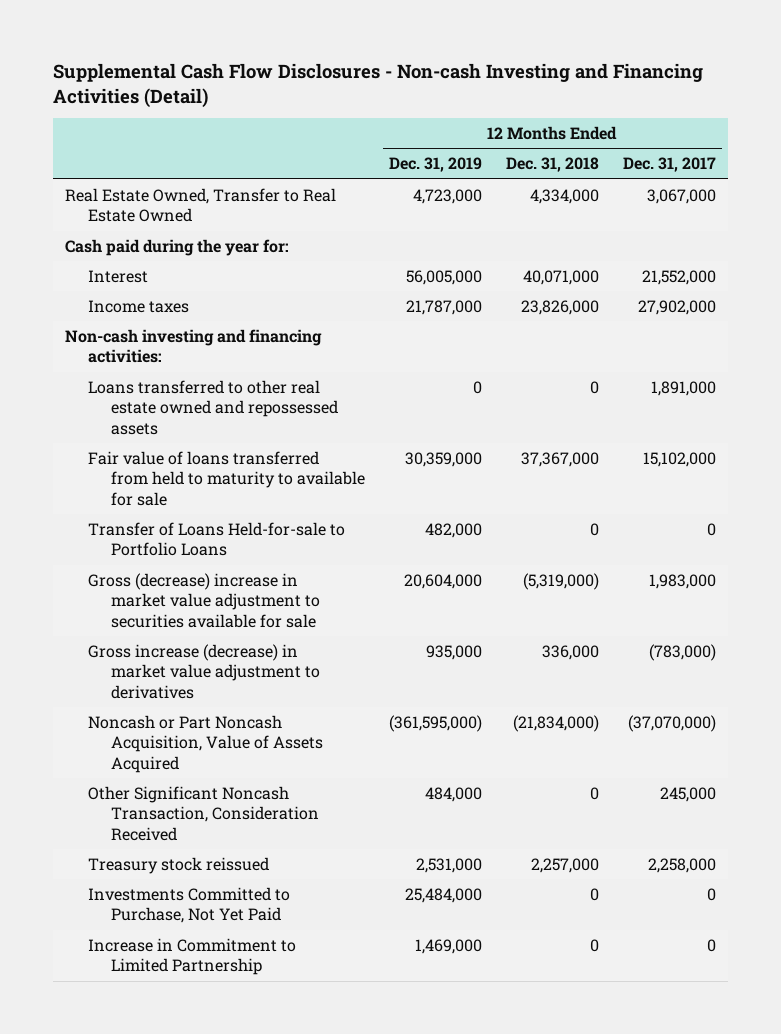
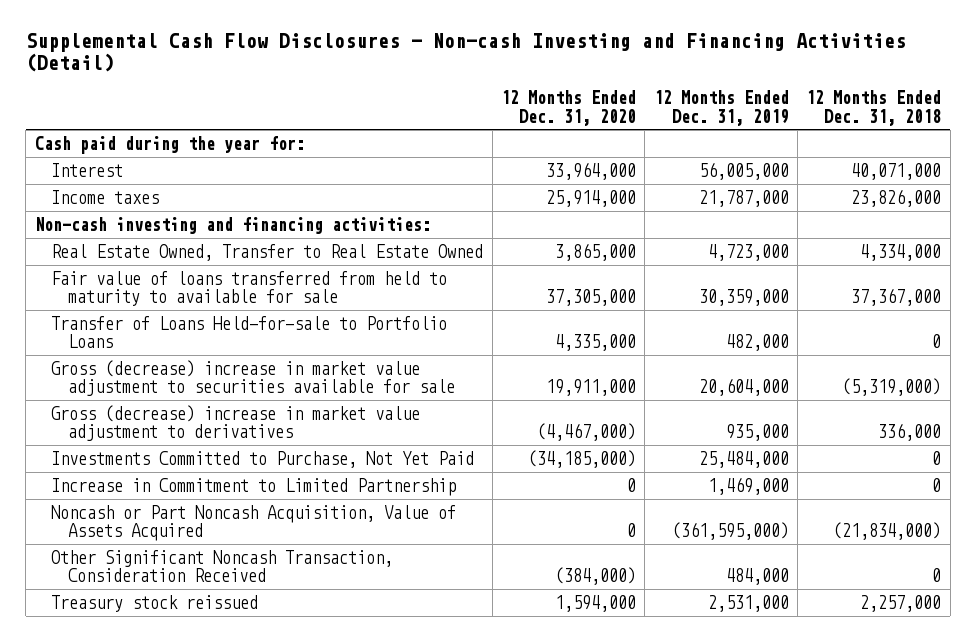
- | 12 Months Ended Dec. 31, 2019 | 12 Months Ended Dec. 31, 2018 | 12 Months Ended Dec. 31, 2017
+ | 12 Months Ended Dec. 31, 2020 | 12 Months Ended Dec. 31, 2019 | 12 Months Ended Dec. 31, 2018
- Loans transferred to other real estate owned and repossessed assets | 0 | 0 | 1,891,000
moved down: Real Estate Owned, Transfer to Real Estate Owned | 3,865,000 | 4,723,000 | 4,334,000
- Gross increase (decrease) in market value adjustment to derivatives | 935,000 | 336,000 | (783,000)
+ Gross (decrease) increase in market value adjustment to derivatives | (4,467,000) | 935,000 | 336,000
moved up: Investments Committed to Purchase, Not Yet Paid | (34,185,000) | 25,484,000 | 0
moved up: Increase in Commitment to Limited Partnership | 0 | 1,469,000 | 0

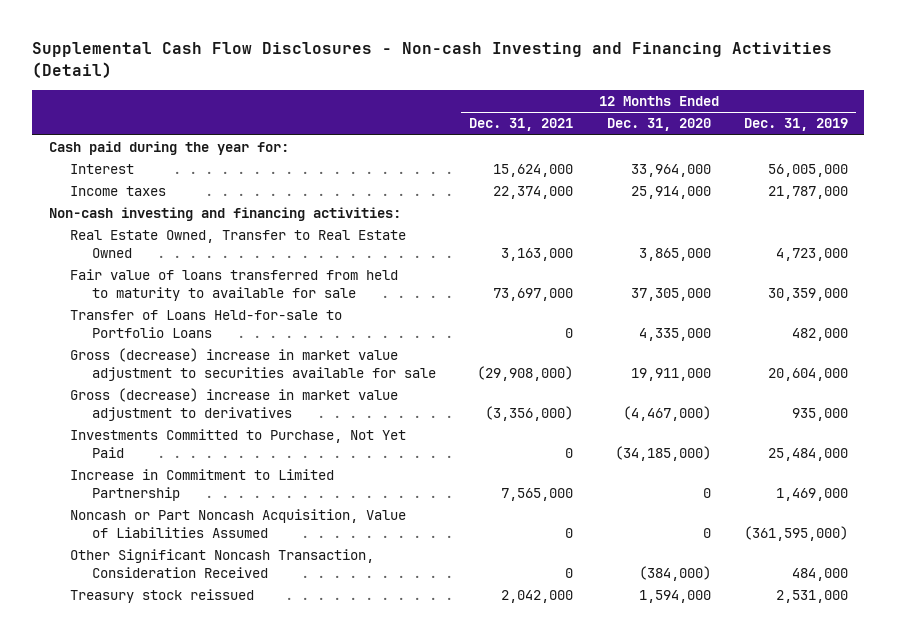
- | 12 Months Ended Dec. 31, 2020 | 12 Months Ended Dec. 31, 2019 | 12 Months Ended Dec. 31, 2018
+ | 12 Months Ended Dec. 31, 2021 | 12 Months Ended Dec. 31, 2020 | 12 Months Ended Dec. 31, 2019
- Noncash or Part Noncash Acquisition, Value of Assets Acquired | 0 | (361,595,000) | (21,834,000)
+ Noncash or Part Noncash Acquisition, Value of Liabilities Assumed | 0 | 0 | (361,595,000)

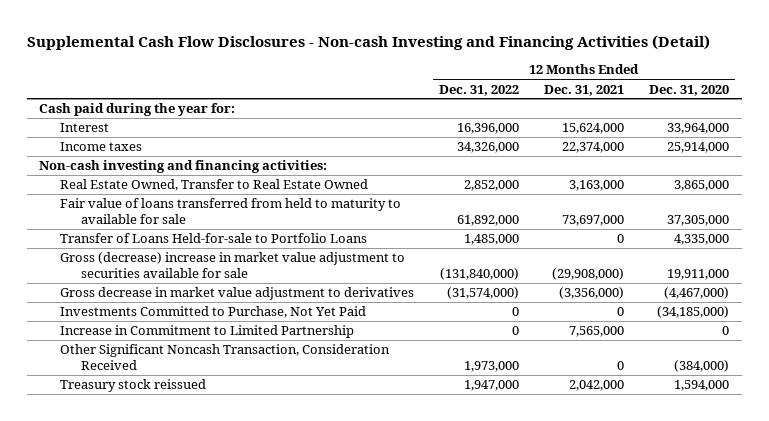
- | 12 Months Ended Dec. 31, 2021 | 12 Months Ended Dec. 31, 2020 | 12 Months Ended Dec. 31, 2019
+ | 12 Months Ended Dec. 31, 2022 | 12 Months Ended Dec. 31, 2021 | 12 Months Ended Dec. 31, 2020
- Gross (decrease) increase in market value adjustment to derivatives | (3,356,000) | (4,467,000) | 935,000
+ Gross decrease in market value adjustment to derivatives | (31,574,000) | (3,356,000) | (4,467,000)
- Noncash or Part Noncash Acquisition, Value of Liabilities Assumed | 0 | 0 | (361,595,000)

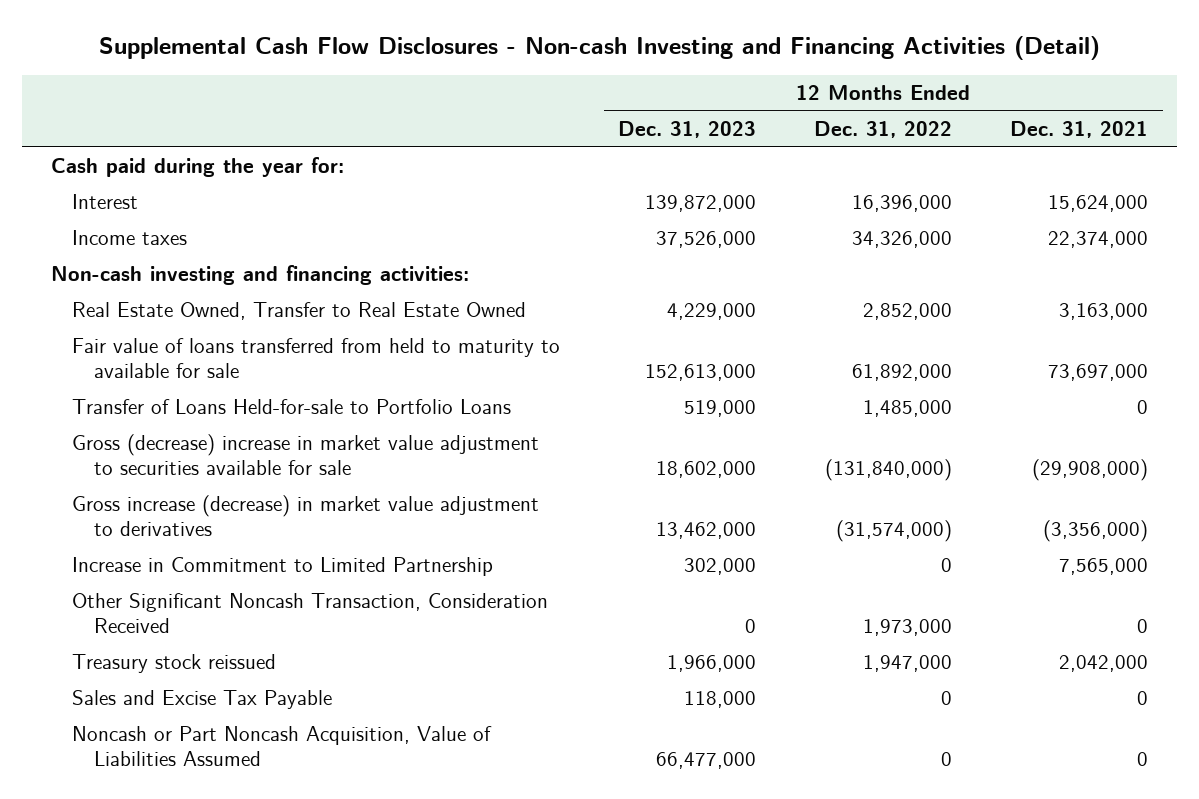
- | 12 Months Ended Dec. 31, 2022 | 12 Months Ended Dec. 31, 2021 | 12 Months Ended Dec. 31, 2020
+ | 12 Months Ended Dec. 31, 2023 | 12 Months Ended Dec. 31, 2022 | 12 Months Ended Dec. 31, 2021
- Gross decrease in market value adjustment to derivatives | (31,574,000) | (3,356,000) | (4,467,000)
- Investments Committed to Purchase, Not Yet Paid | 0 | 0 | (34,185,000)
+ Gross increase (decrease) in market value adjustment to derivatives | 13,462,000 | (31,574,000) | (3,356,000)
+ Sales and Excise Tax Payable | 118,000 | 0 | 0
+ Noncash or Part Noncash Acquisition, Value of Liabilities Assumed | 66,477,000 | 0 | 0

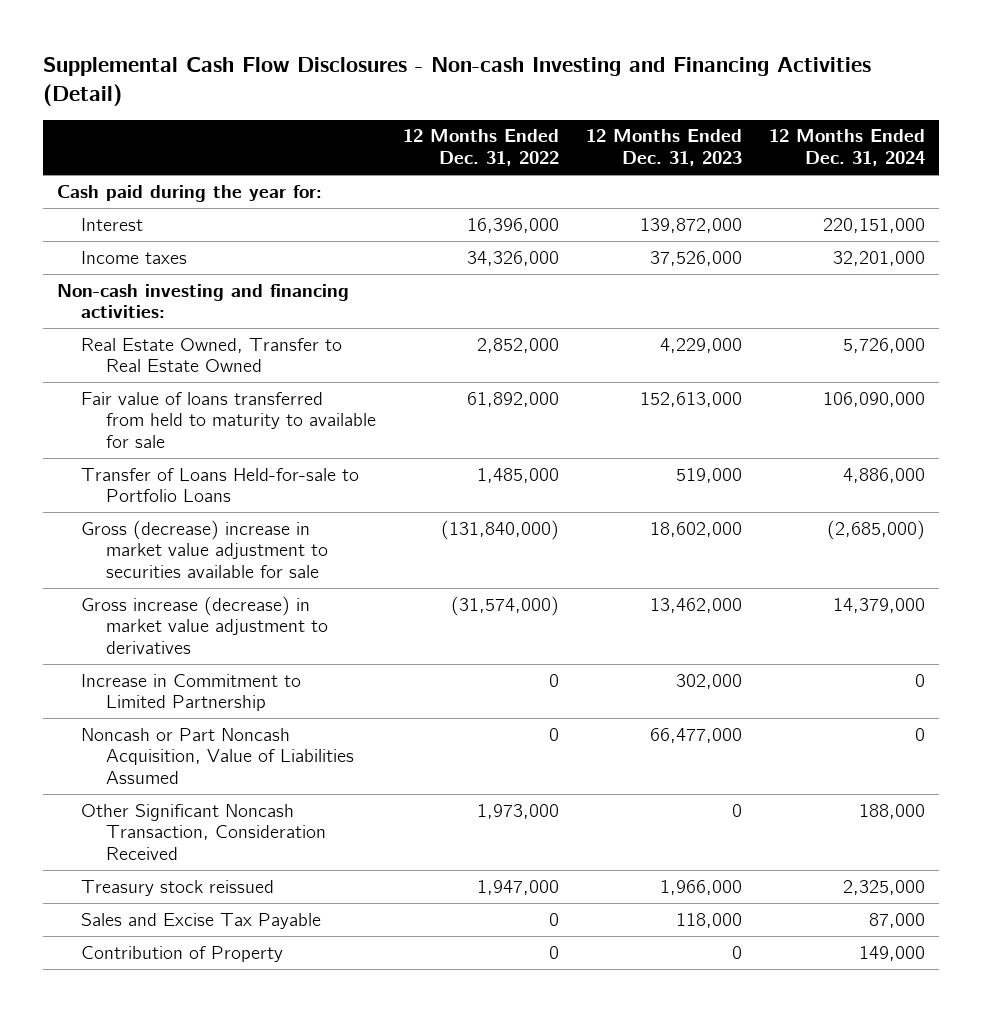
- | 12 Months Ended Dec. 31, 2023 | 12 Months Ended Dec. 31, 2022 | 12 Months Ended Dec. 31, 2021
+ | 12 Months Ended Dec. 31, 2022 | 12 Months Ended Dec. 31, 2023 | 12 Months Ended Dec. 31, 2024
moved up: Noncash or Part Noncash Acquisition, Value of Liabilities Assumed | 0 | 66,477,000 | 0
+ Contribution of Property | 0 | 0 | 149,000

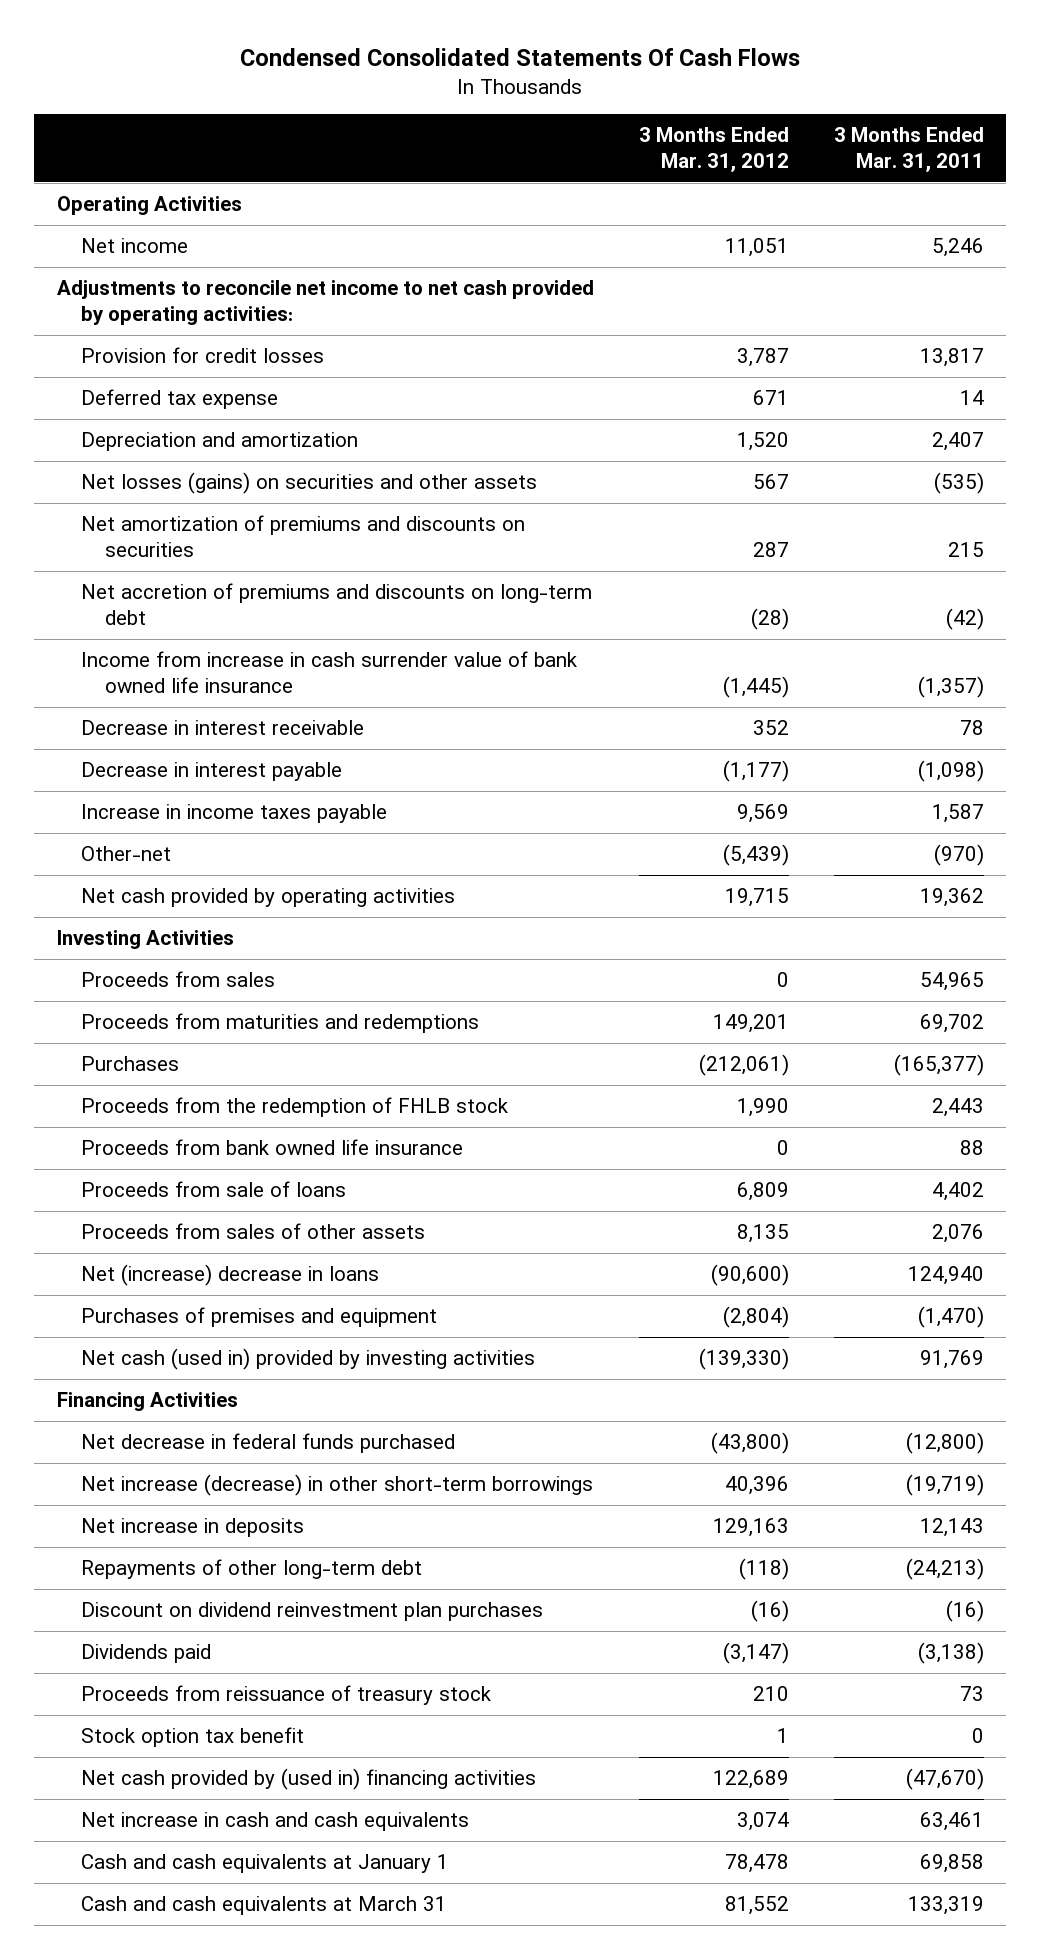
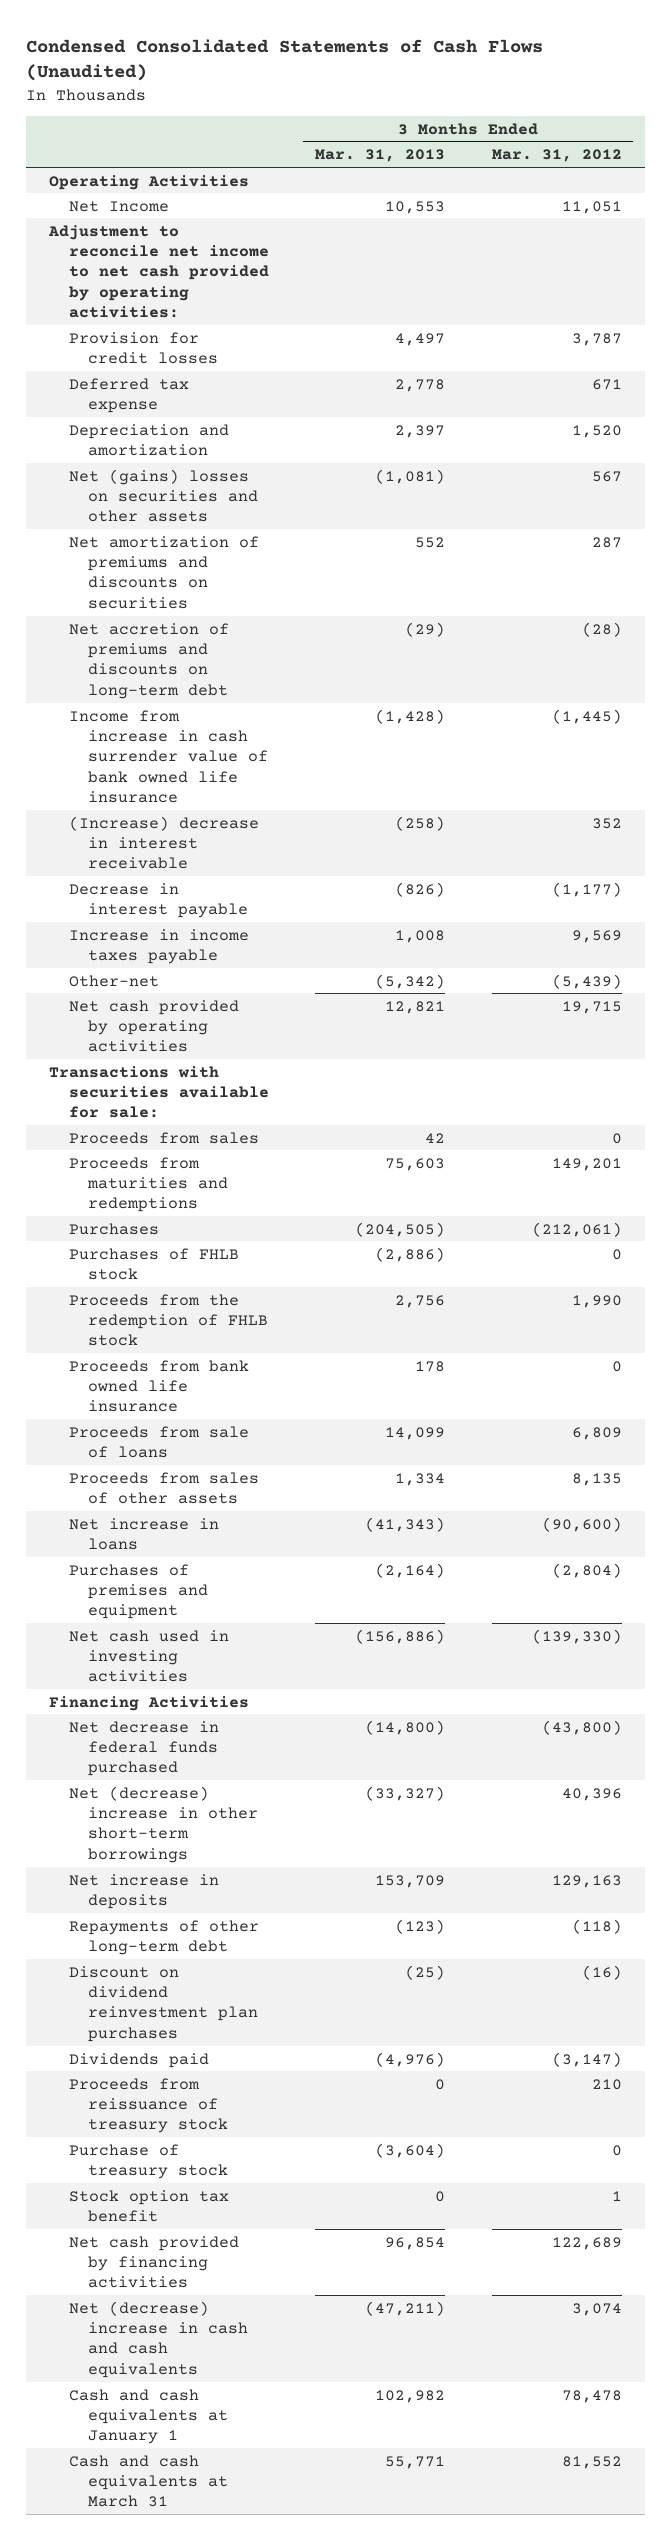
- Condensed Consolidated Statements Of Cash Flows
+ Condensed Consolidated Statements of Cash Flows (Unaudited)
- | 3 Months Ended Mar. 31, 2012 | 3 Months Ended Mar. 31, 2011
+ | 3 Months Ended Mar. 31, 2013 | 3 Months Ended Mar. 31, 2012
- Net income | 11,051 | 5,246
- Adjustments to reconcile net income to net cash provided by operating activities:
+ Net Income | 10,553 | 11,051
+ Adjustment to reconcile net income to net cash provided by operating activities:
- Net losses (gains) on securities and other assets | 567 | (535)
+ Net (gains) losses on securities and other assets | (1,081) | 567
- Decrease in interest receivable | 352 | 78
+ (Increase) decrease in interest receivable | (258) | 352
- Investing Activities
+ Transactions with securities available for sale:
+ Purchases of FHLB stock | (2,886) | 0
- Net (increase) decrease in loans | (90,600) | 124,940
+ Net increase in loans | (41,343) | (90,600)
- Net cash (used in) provided by investing activities | (139,330) | 91,769
+ Net cash used in investing activities | (156,886) | (139,330)
- Net increase (decrease) in other short-term borrowings | 40,396 | (19,719)
+ Net (decrease) increase in other short-term borrowings | (33,327) | 40,396
+ Purchase of treasury stock | (3,604) | 0
- Net cash provided by (used in) financing activities | 122,689 | (47,670)
- Net increase in cash and cash equivalents | 3,074 | 63,461
+ Net cash provided by financing activities | 96,854 | 122,689
+ Net (decrease) increase in cash and cash equivalents | (47,211) | 3,074

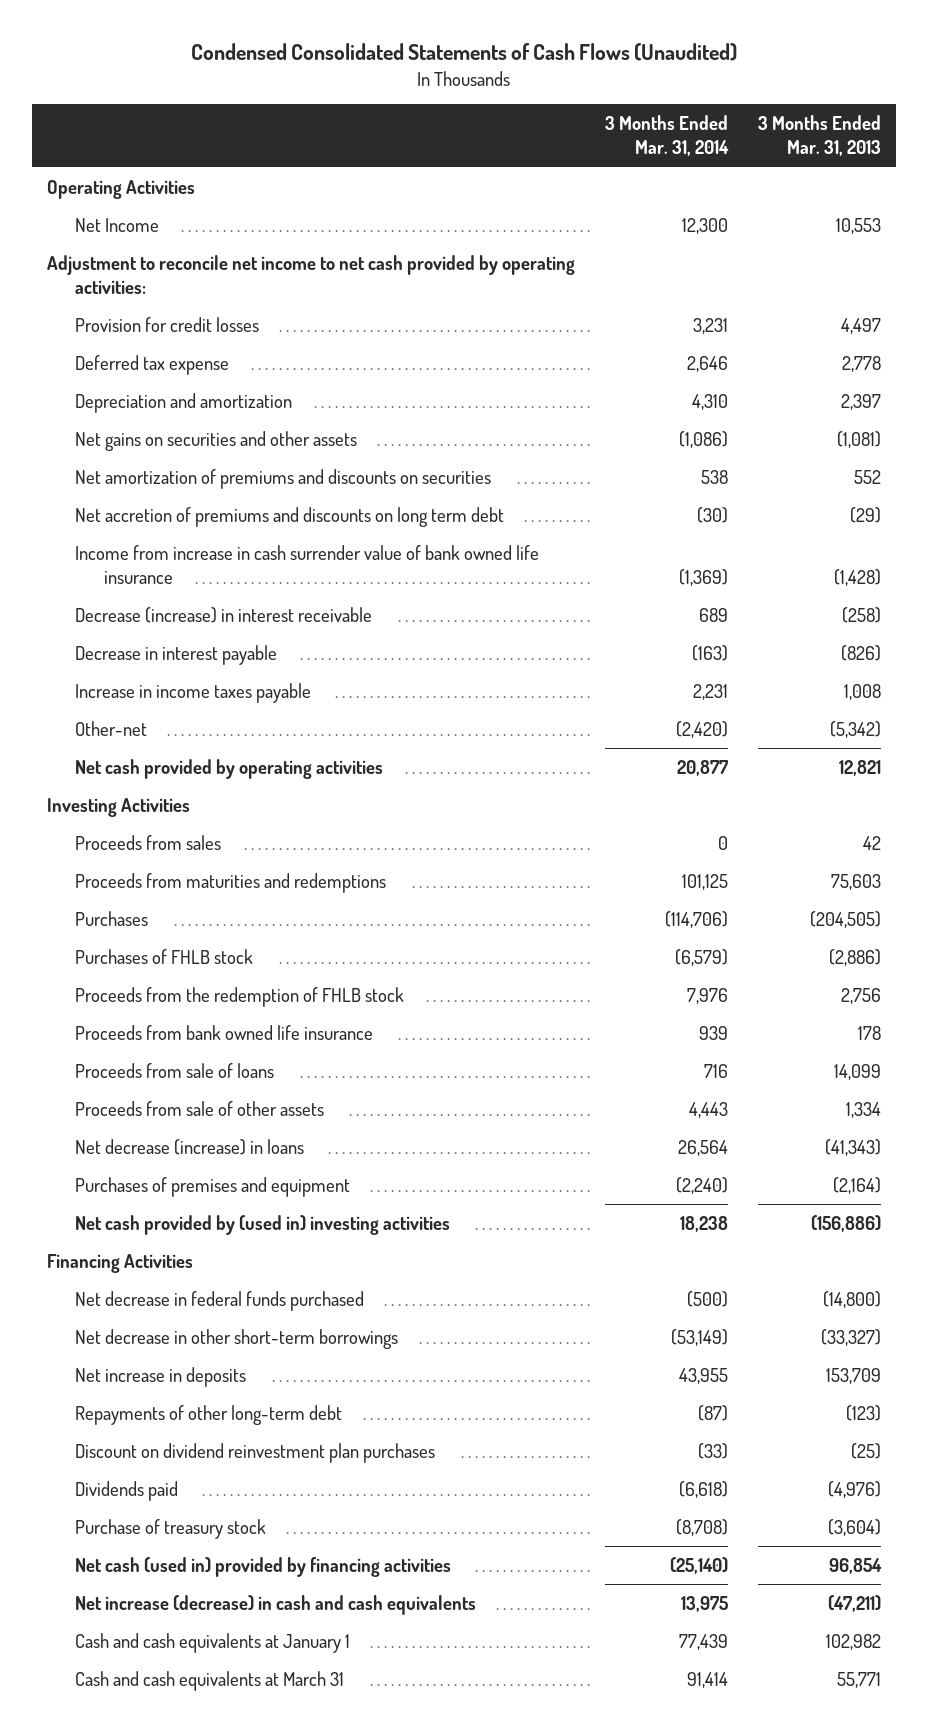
- | 3 Months Ended Mar. 31, 2013 | 3 Months Ended Mar. 31, 2012
+ | 3 Months Ended Mar. 31, 2014 | 3 Months Ended Mar. 31, 2013
- Net (gains) losses on securities and other assets | (1,081) | 567
+ Net gains on securities and other assets | (1,086) | (1,081)
- Net accretion of premiums and discounts on long-term debt | (29) | (28)
+ Net accretion of premiums and discounts on long term debt | (30) | (29)
- (Increase) decrease in interest receivable | (258) | 352
+ Decrease (increase) in interest receivable | 689 | (258)
- Transactions with securities available for sale:
+ Investing Activities
- Proceeds from sales of other assets | 1,334 | 8,135
- Net increase in loans | (41,343) | (90,600)
+ Proceeds from sale of other assets | 4,443 | 1,334
+ Net decrease (increase) in loans | 26,564 | (41,343)
- Net cash used in investing activities | (156,886) | (139,330)
+ Net cash provided by (used in) investing activities | 18,238 | (156,886)
- Net (decrease) increase in other short-term borrowings | (33,327) | 40,396
+ Net decrease in other short-term borrowings | (53,149) | (33,327)
- Proceeds from reissuance of treasury stock | 0 | 210
- Stock option tax benefit | 0 | 1
- Net cash provided by financing activities | 96,854 | 122,689
- Net (decrease) increase in cash and cash equivalents | (47,211) | 3,074
+ Net cash (used in) provided by financing activities | (25,140) | 96,854
+ Net increase (decrease) in cash and cash equivalents | 13,975 | (47,211)

